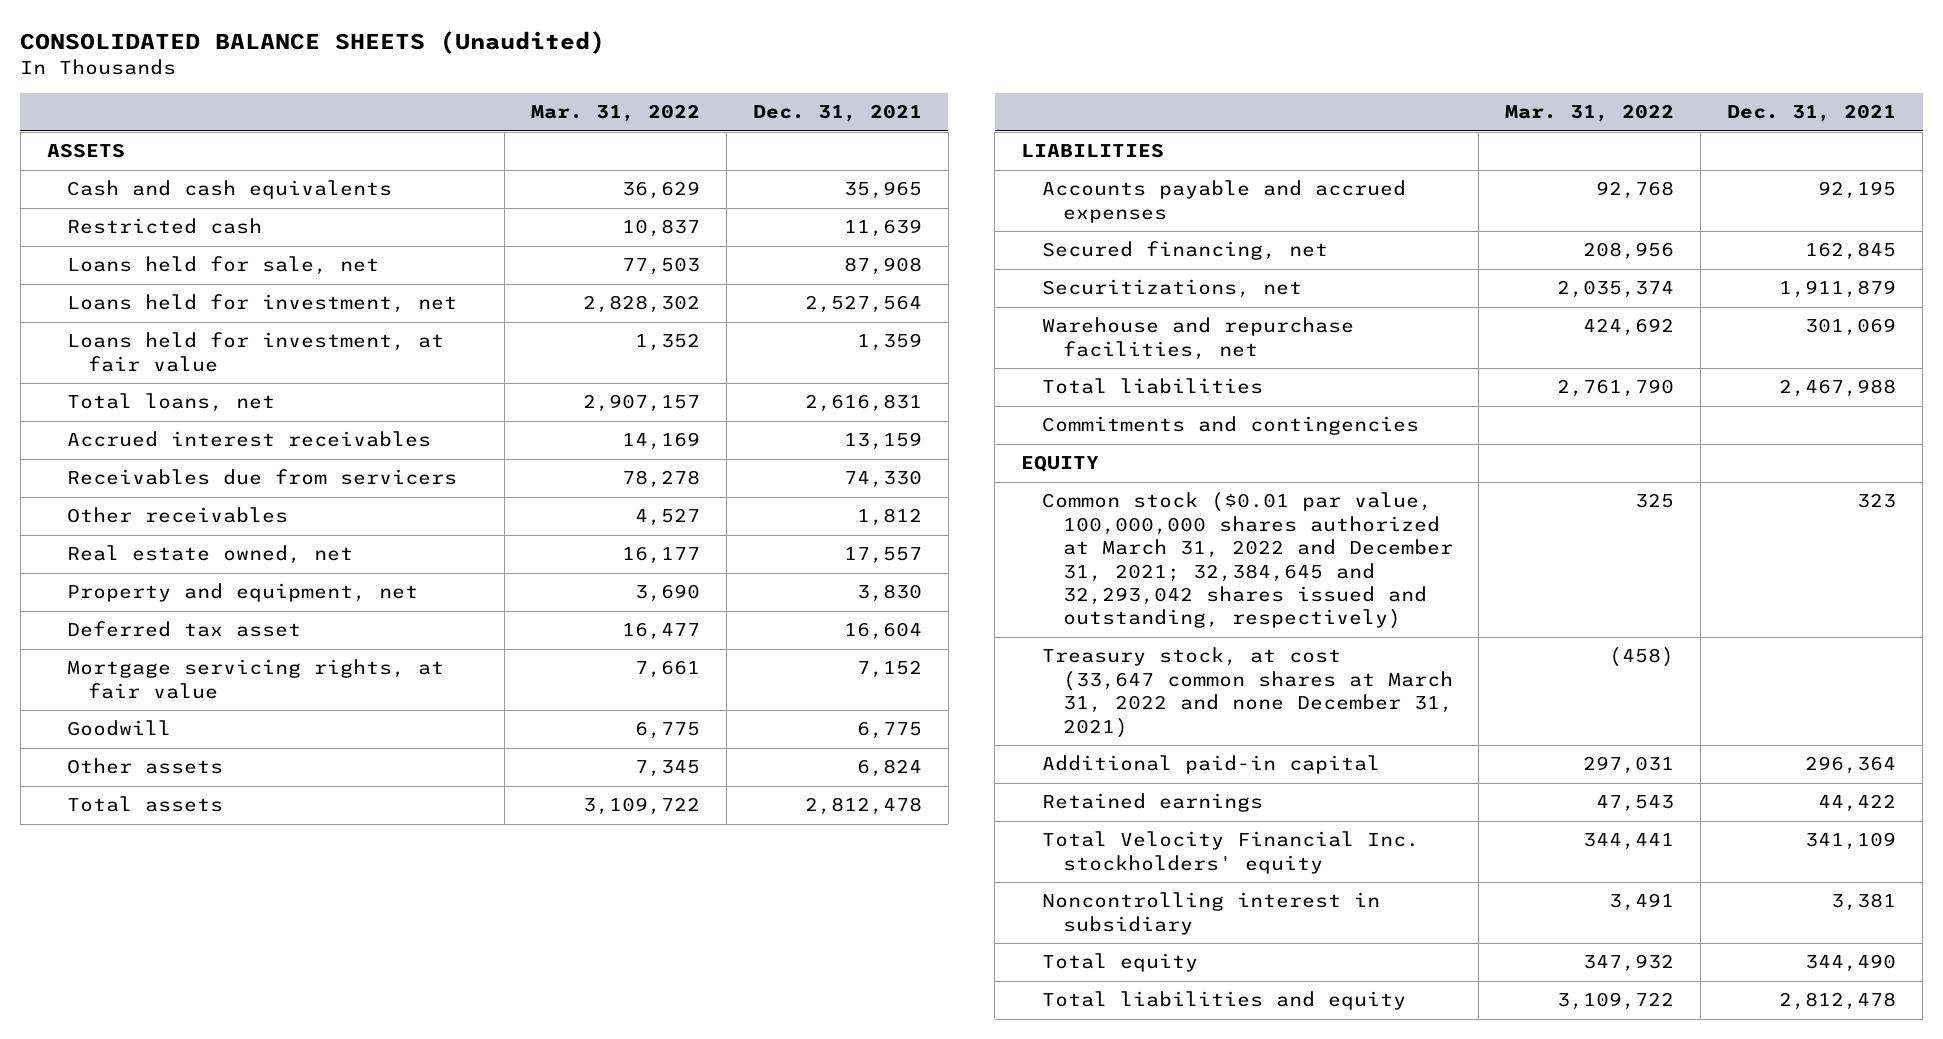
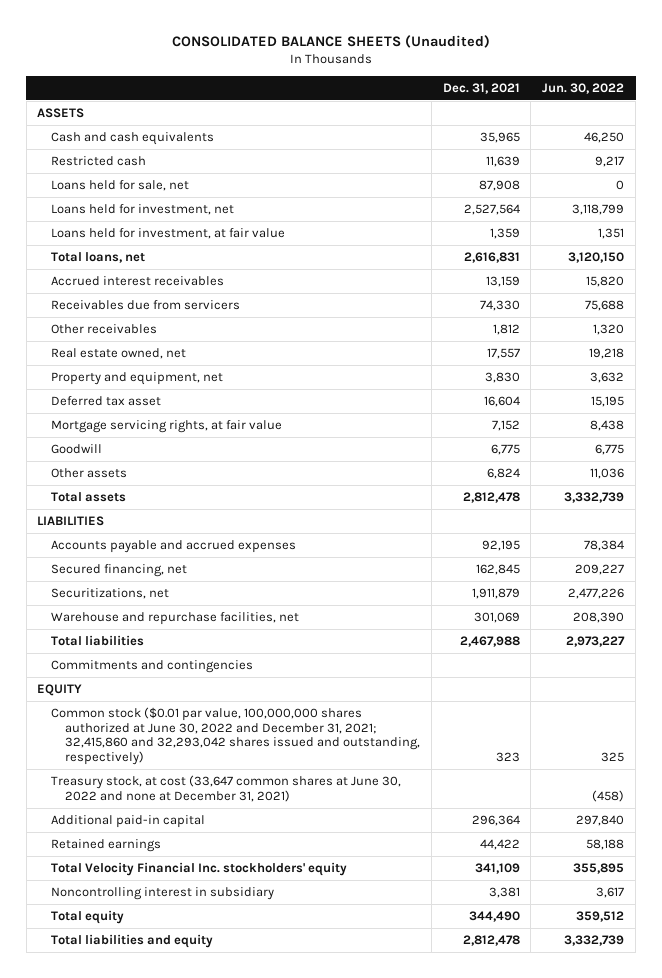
- | Mar. 31, 2022 | Dec. 31, 2021
+ | Dec. 31, 2021 | Jun. 30, 2022
- Common stock ($0.01 par value, 100,000,000 shares authorized at March 31, 2022 and December 31, 2021; 32,384,645 and 32,293,042 shares issued and outstanding, respectively) | 325 | 323
- Treasury stock, at cost (33,647 common shares at March 31, 2022 and none December 31, 2021) | (458) |
+ Common stock ($0.01 par value, 100,000,000 shares authorized at June 30, 2022 and December 31, 2021; 32,415,860 and 32,293,042 shares issued and outstanding, respectively) | 323 | 325
+ Treasury stock, at cost (33,647 common shares at June 30, 2022 and none at December 31, 2021) | | (458)

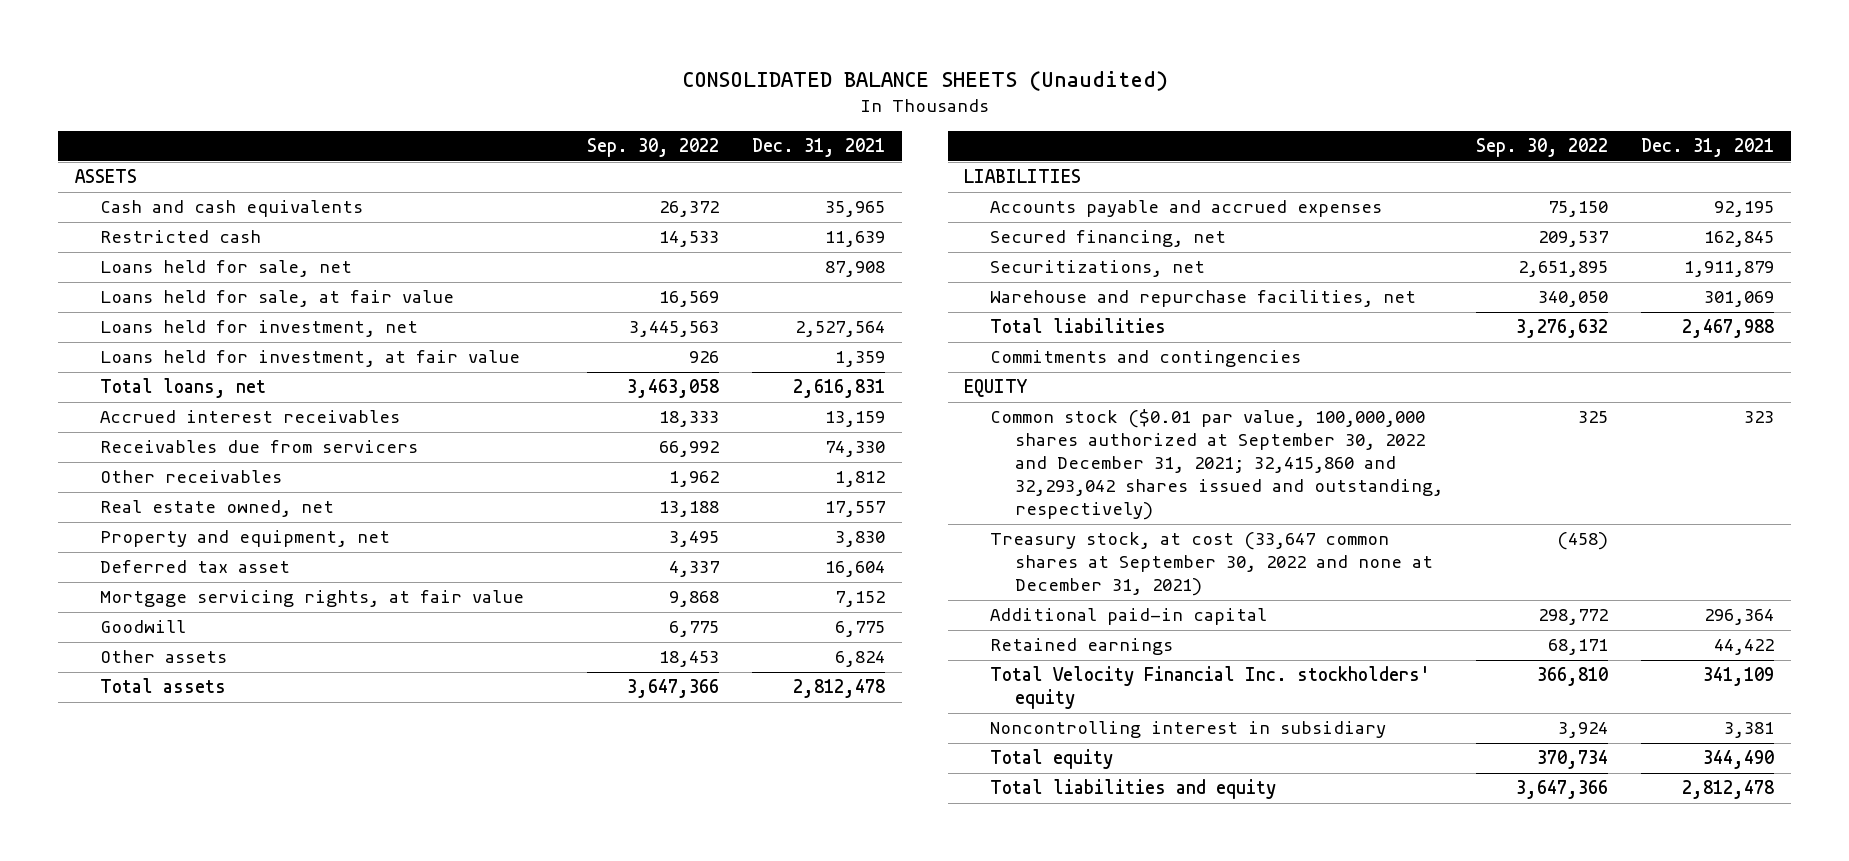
- | Dec. 31, 2021 | Jun. 30, 2022
+ | Sep. 30, 2022 | Dec. 31, 2021
+ Loans held for sale, at fair value | 16,569 |
- Common stock ($0.01 par value, 100,000,000 shares authorized at June 30, 2022 and December 31, 2021; 32,415,860 and 32,293,042 shares issued and outstanding, respectively) | 323 | 325
- Treasury stock, at cost (33,647 common shares at June 30, 2022 and none at December 31, 2021) | | (458)
+ Common stock ($0.01 par value, 100,000,000 shares authorized at September 30, 2022 and December 31, 2021; 32,415,860 and 32,293,042 shares issued and outstanding, respectively) | 325 | 323
+ Treasury stock, at cost (33,647 common shares at September 30, 2022 and none at December 31, 2021) | (458) |

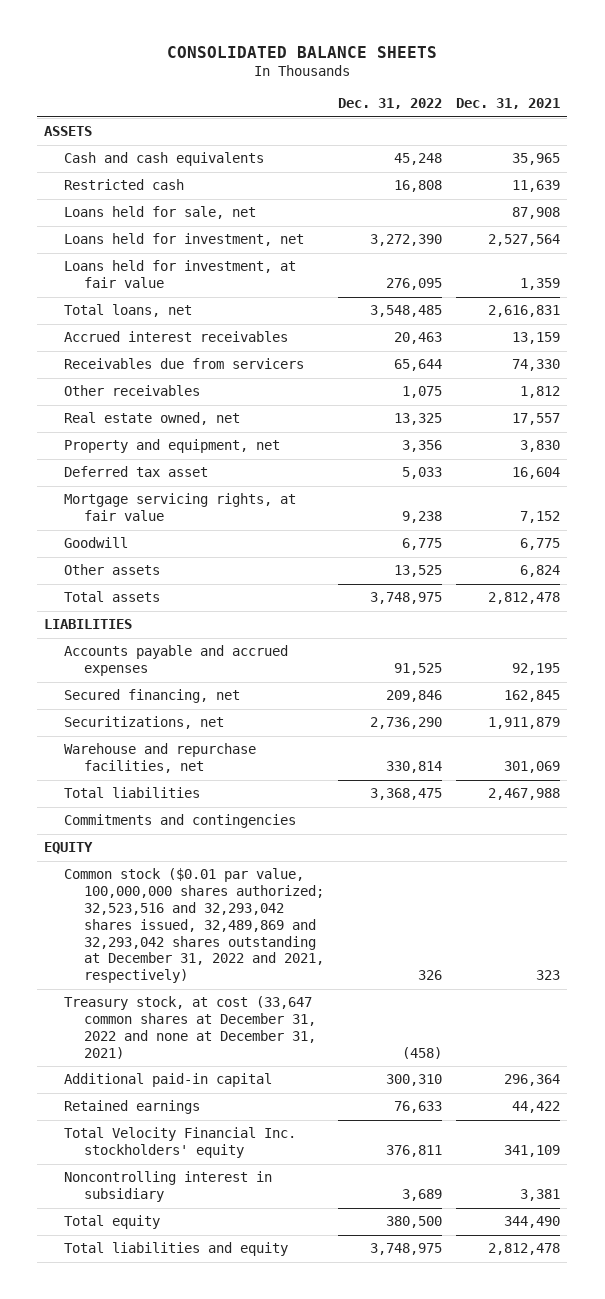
- CONSOLIDATED BALANCE SHEETS (Unaudited)
+ CONSOLIDATED BALANCE SHEETS
- | Sep. 30, 2022 | Dec. 31, 2021
+ | Dec. 31, 2022 | Dec. 31, 2021
- Loans held for sale, at fair value | 16,569 |
- Common stock ($0.01 par value, 100,000,000 shares authorized at September 30, 2022 and December 31, 2021; 32,415,860 and 32,293,042 shares issued and outstanding, respectively) | 325 | 323
- Treasury stock, at cost (33,647 common shares at September 30, 2022 and none at December 31, 2021) | (458) |
+ Common stock ($0.01 par value, 100,000,000 shares authorized; 32,523,516 and 32,293,042 shares issued, 32,489,869 and 32,293,042 shares outstanding at December 31, 2022 and 2021, respectively) | 326 | 323
+ Treasury stock, at cost (33,647 common shares at December 31, 2022 and none at December 31, 2021) | (458) |

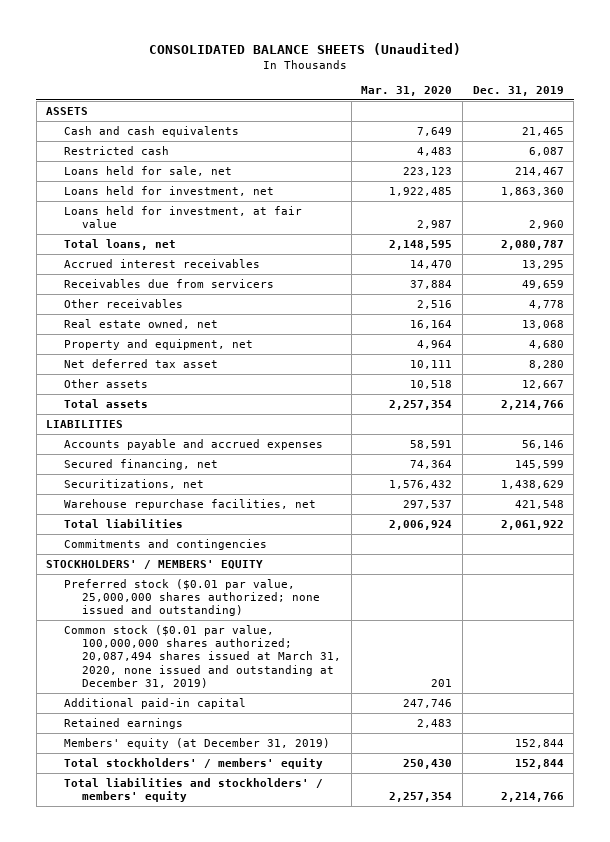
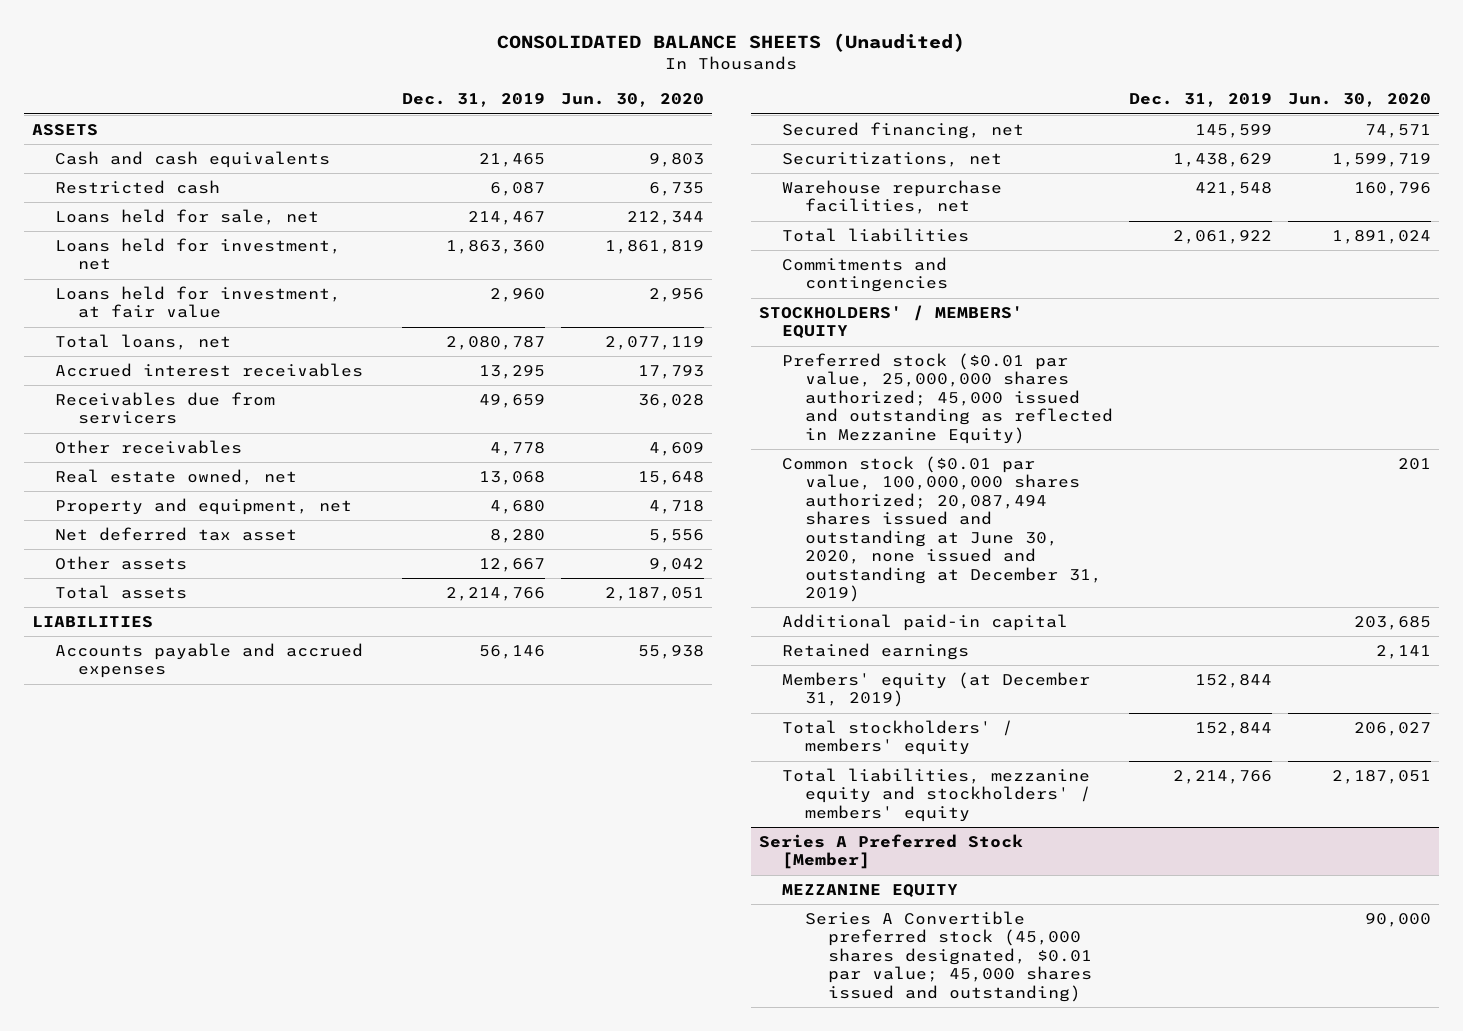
- | Mar. 31, 2020 | Dec. 31, 2019
+ | Dec. 31, 2019 | Jun. 30, 2020
- Preferred stock ($0.01 par value, 25,000,000 shares authorized; none issued and outstanding)
- Common stock ($0.01 par value, 100,000,000 shares authorized; 20,087,494 shares issued at March 31, 2020, none issued and outstanding at December 31, 2019) | 201 |
+ Preferred stock ($0.01 par value, 25,000,000 shares authorized; 45,000 issued and outstanding as reflected in Mezzanine Equity)
+ Common stock ($0.01 par value, 100,000,000 shares authorized; 20,087,494 shares issued and outstanding at June 30, 2020, none issued and outstanding at December 31, 2019) | | 201
- Total liabilities and stockholders' / members' equity | 2,257,354 | 2,214,766
+ Total liabilities, mezzanine equity and stockholders' / members' equity | 2,214,766 | 2,187,051
+ Series A Preferred Stock [Member]
+ MEZZANINE EQUITY
+ Series A Convertible preferred stock (45,000 shares designated, $0.01 par value; 45,000 shares issued and outstanding) | | 90,000

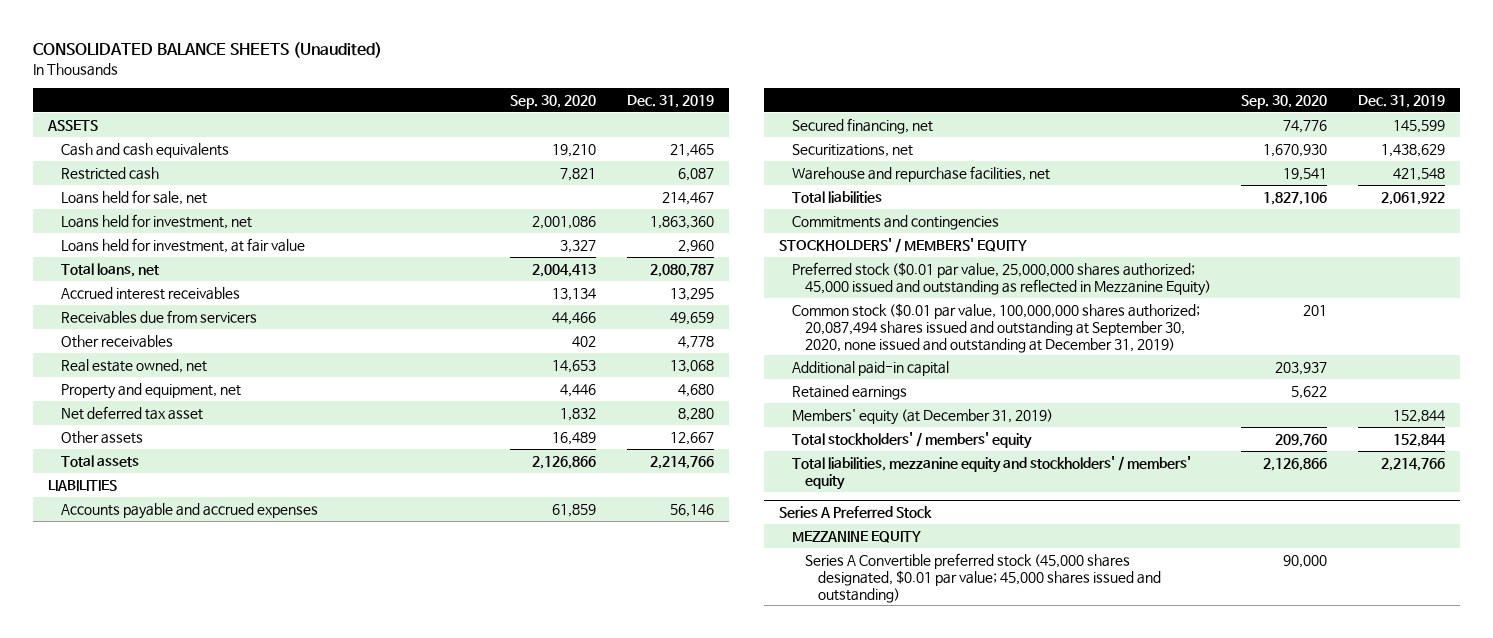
- | Dec. 31, 2019 | Jun. 30, 2020
+ | Sep. 30, 2020 | Dec. 31, 2019
- Warehouse repurchase facilities, net | 421,548 | 160,796
+ Warehouse and repurchase facilities, net | 19,541 | 421,548
- Common stock ($0.01 par value, 100,000,000 shares authorized; 20,087,494 shares issued and outstanding at June 30, 2020, none issued and outstanding at December 31, 2019) | | 201
+ Common stock ($0.01 par value, 100,000,000 shares authorized; 20,087,494 shares issued and outstanding at September 30, 2020, none issued and outstanding at December 31, 2019) | 201 |
- Series A Preferred Stock [Member]
+ Series A Preferred Stock

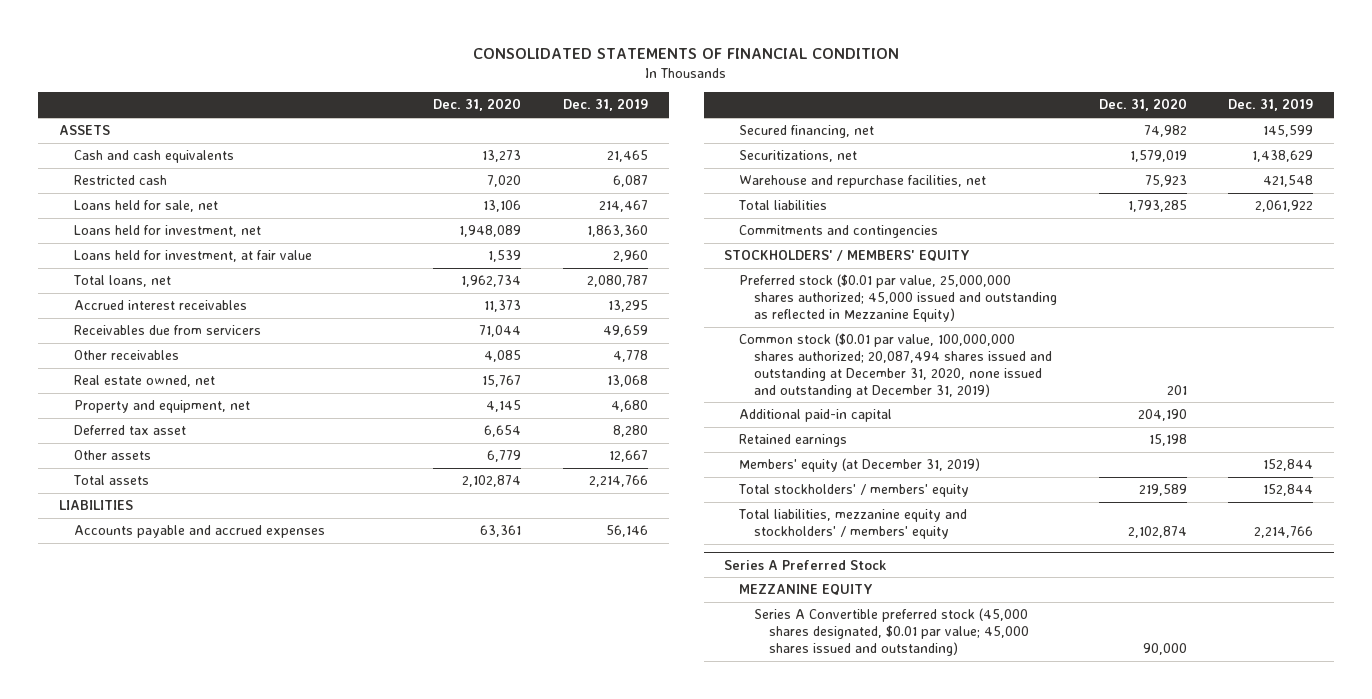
- CONSOLIDATED BALANCE SHEETS (Unaudited)
+ CONSOLIDATED STATEMENTS OF FINANCIAL CONDITION
- | Sep. 30, 2020 | Dec. 31, 2019
+ | Dec. 31, 2020 | Dec. 31, 2019
- Net deferred tax asset | 1,832 | 8,280
+ Deferred tax asset | 6,654 | 8,280
- Common stock ($0.01 par value, 100,000,000 shares authorized; 20,087,494 shares issued and outstanding at September 30, 2020, none issued and outstanding at December 31, 2019) | 201 |
+ Common stock ($0.01 par value, 100,000,000 shares authorized; 20,087,494 shares issued and outstanding at December 31, 2020, none issued and outstanding at December 31, 2019) | 201 |

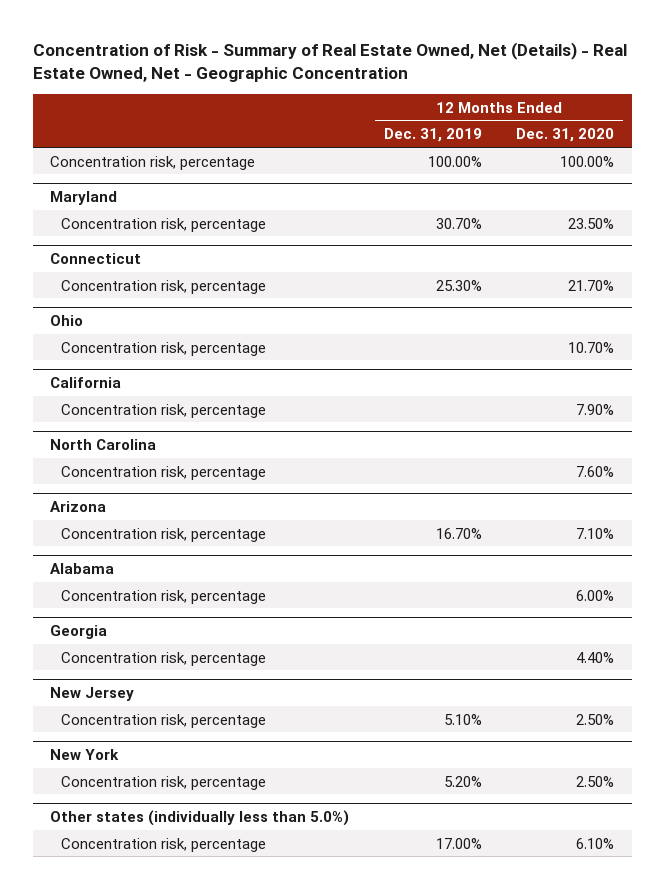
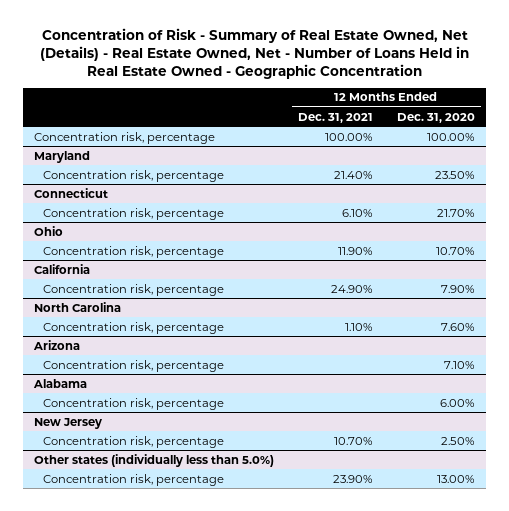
- Concentration of Risk - Summary of Real Estate Owned, Net (Details) - Real Estate Owned, Net - Geographic Concentration
+ Concentration of Risk - Summary of Real Estate Owned, Net (Details) - Real Estate Owned, Net - Number of Loans Held in Real Estate Owned - Geographic Concentration
- | 12 Months Ended Dec. 31, 2019 | 12 Months Ended Dec. 31, 2020
+ | 12 Months Ended Dec. 31, 2021 | 12 Months Ended Dec. 31, 2020
- Georgia
- Concentration risk, percentage | | 4.40%
- New York
- Concentration risk, percentage | 5.20% | 2.50%
@ Other states (individually less than 5.0%)
- Concentration risk, percentage | 17.00% | 6.10%
+ Concentration risk, percentage | 23.90% | 13.00%

